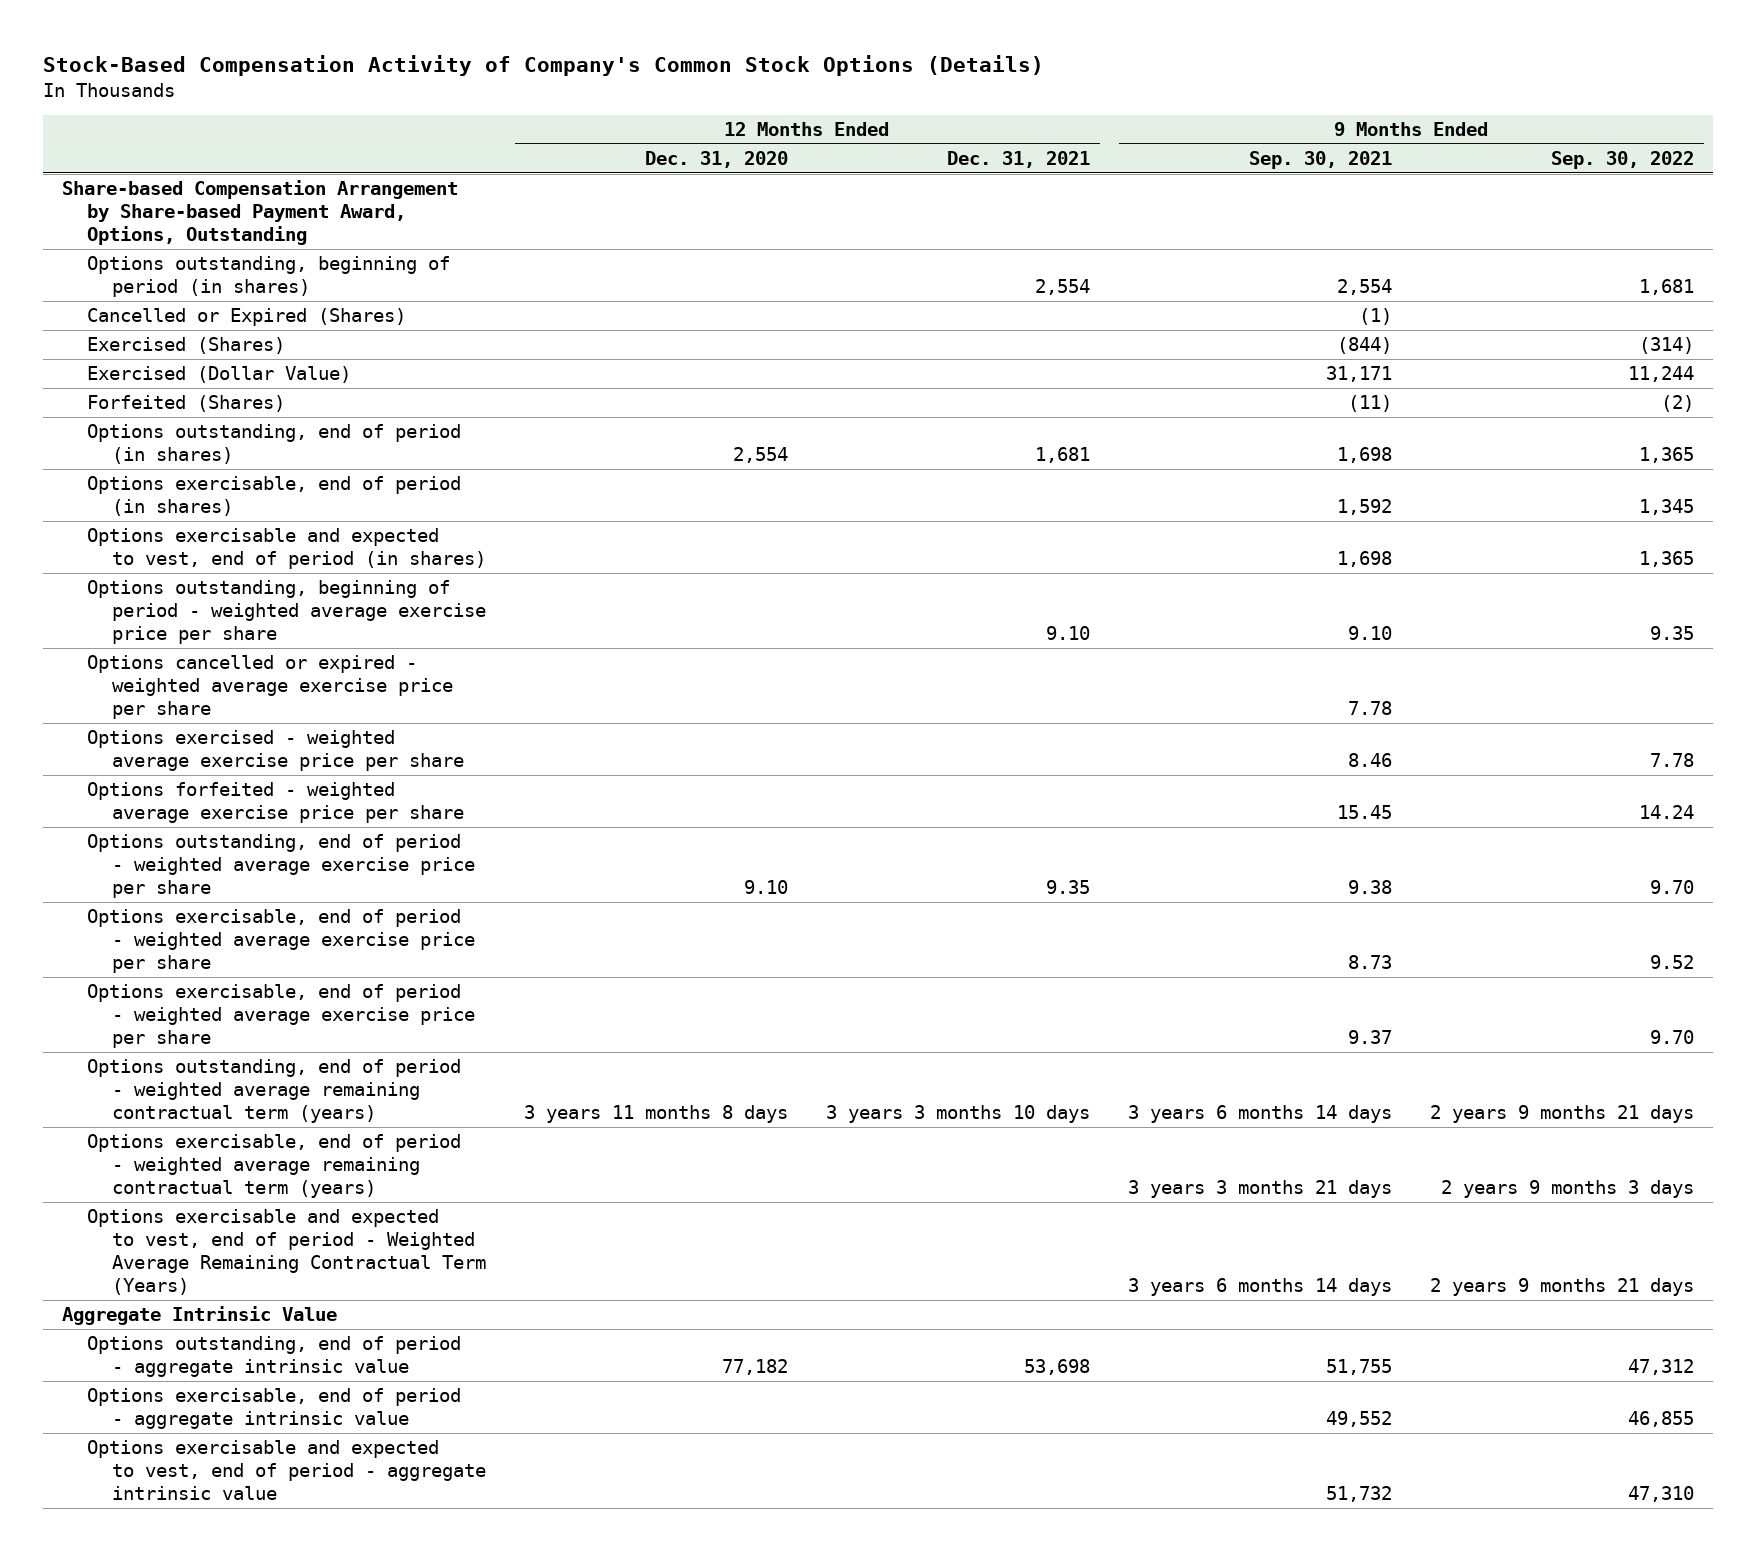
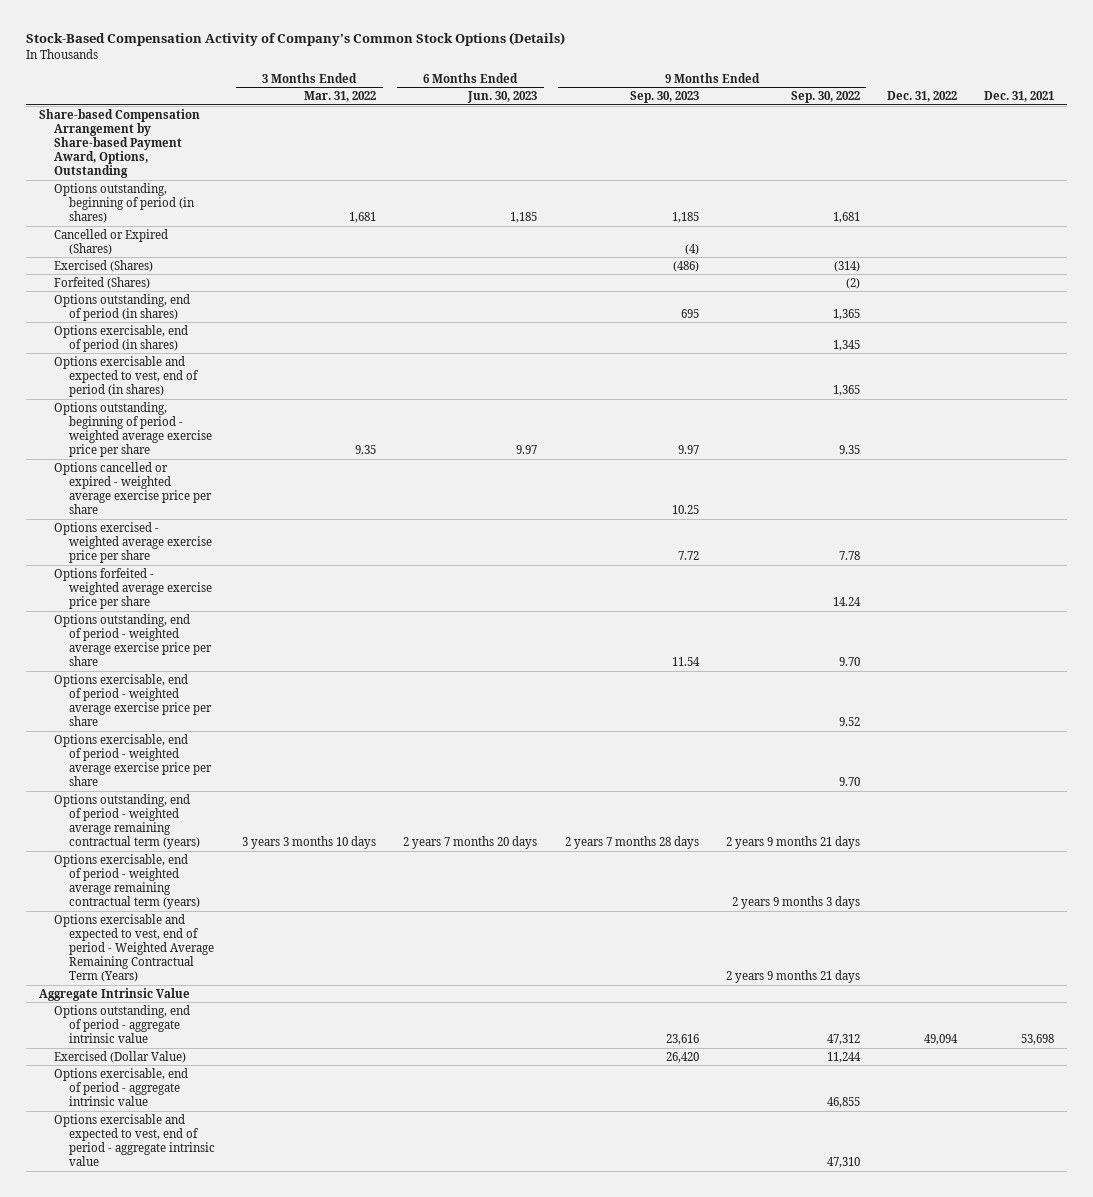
- | 12 Months Ended Dec. 31, 2020 | 12 Months Ended Dec. 31, 2021 | 9 Months Ended Sep. 30, 2021 | 9 Months Ended Sep. 30, 2022
+ | 3 Months Ended Mar. 31, 2022 | 6 Months Ended Jun. 30, 2023 | 9 Months Ended Sep. 30, 2023 | 9 Months Ended Sep. 30, 2022 | Dec. 31, 2022 | Dec. 31, 2021
moved down: Exercised (Dollar Value) | | | 26,420 | 11,244 | |

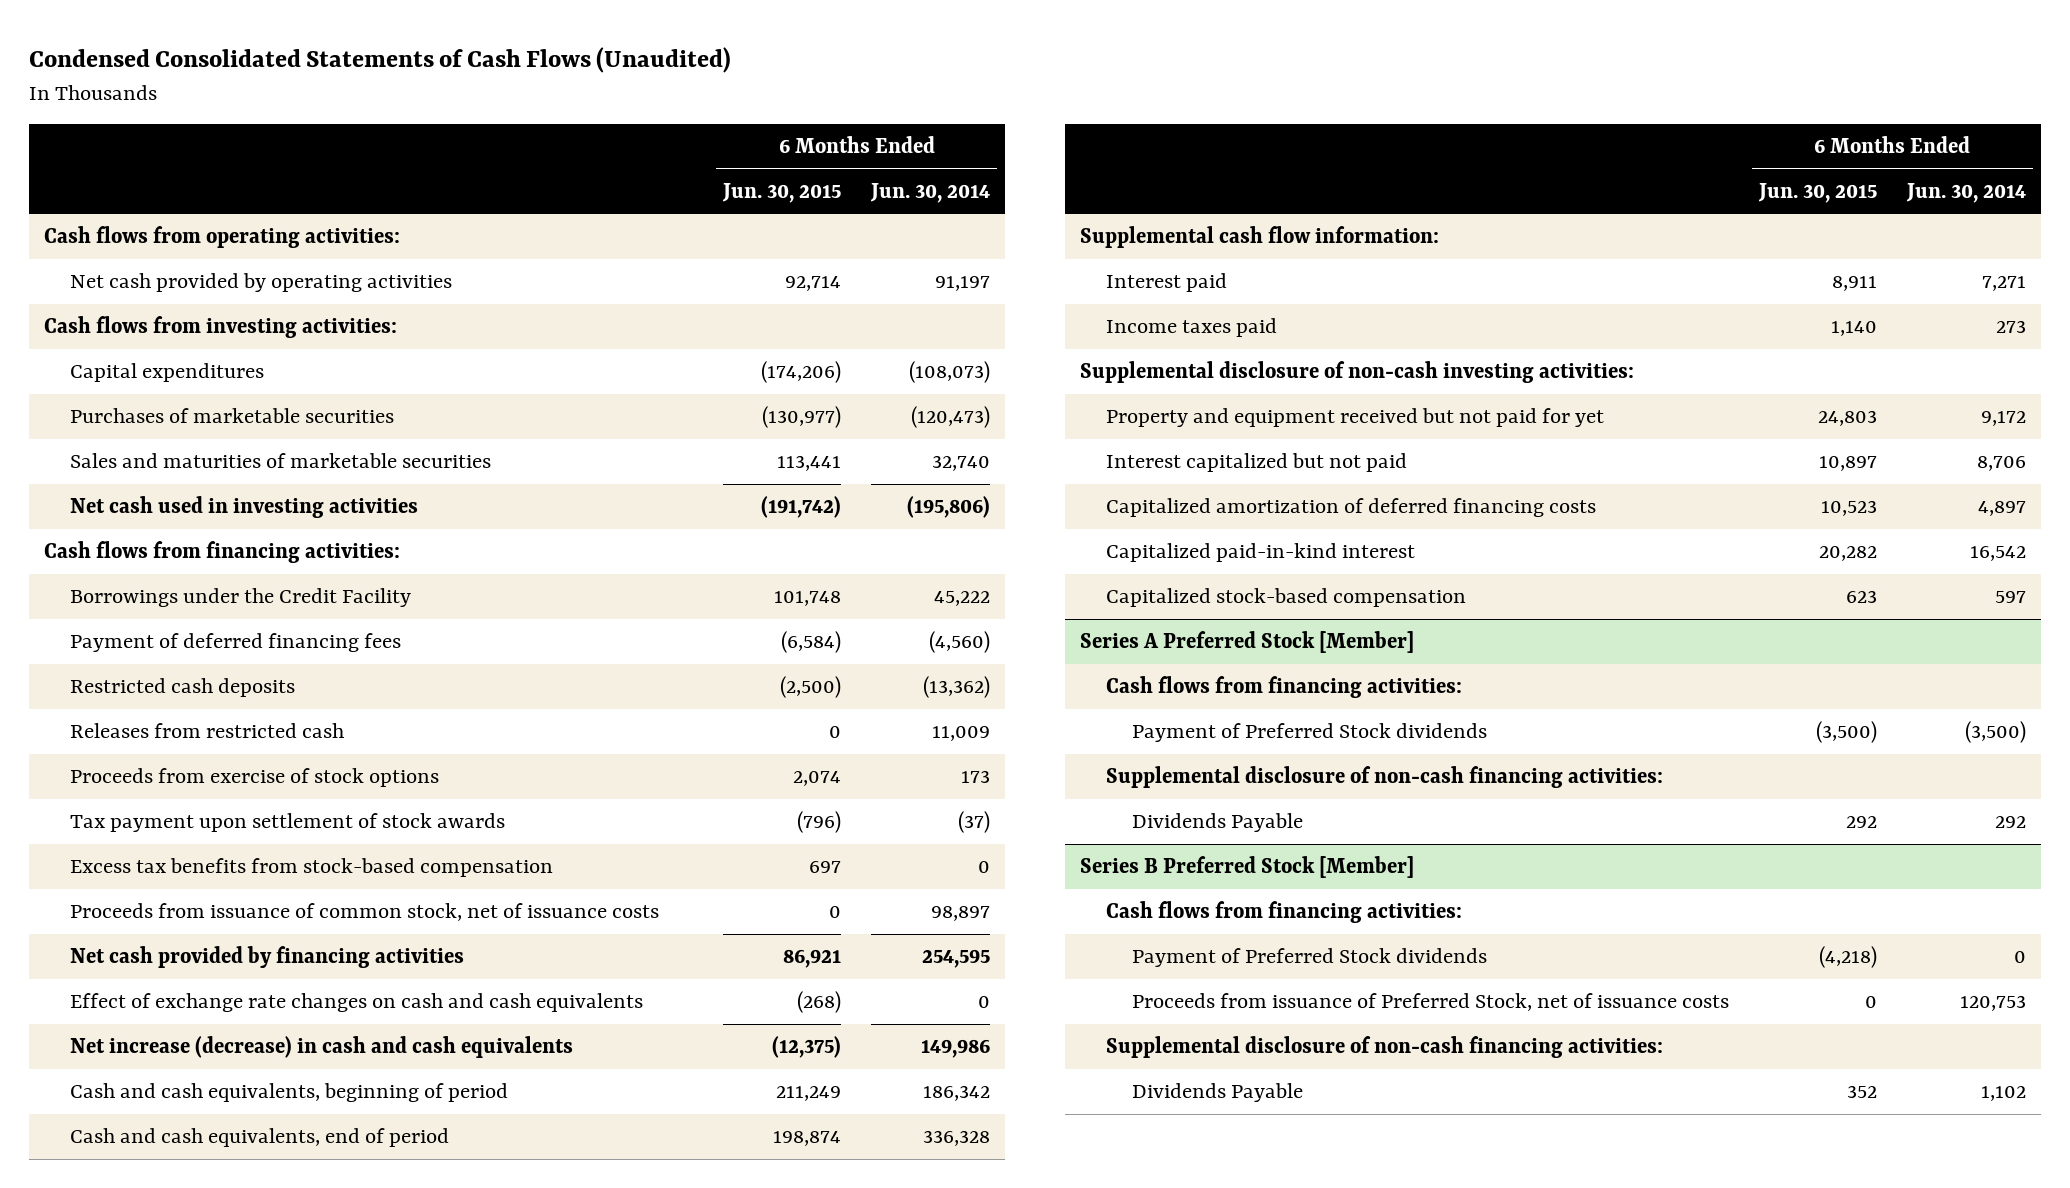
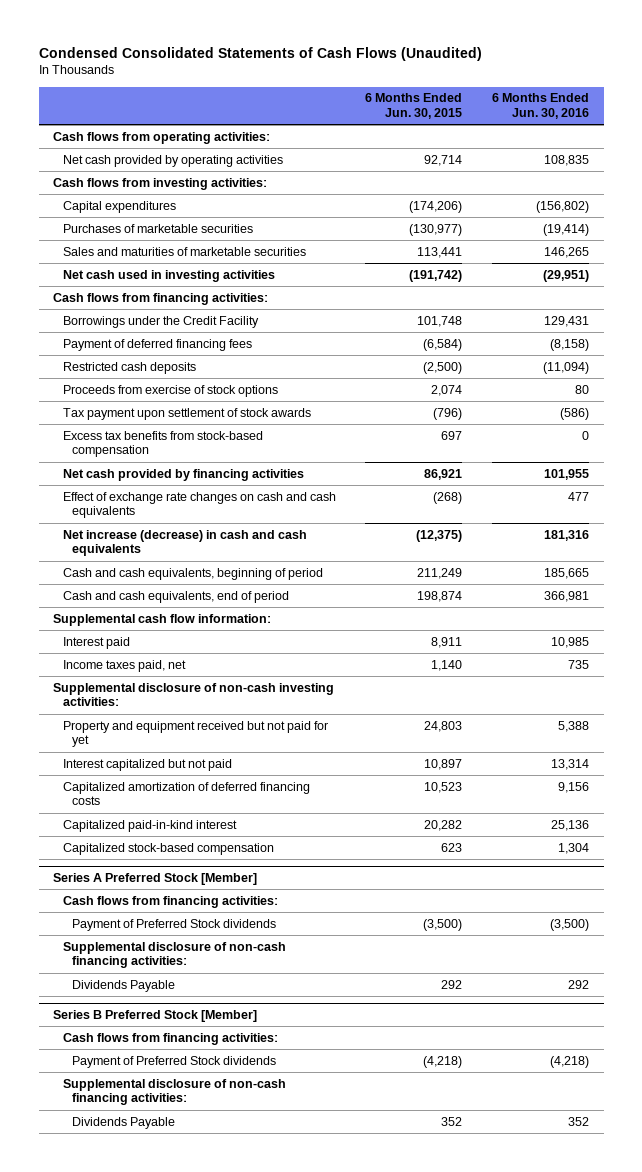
- | 6 Months Ended Jun. 30, 2015 | 6 Months Ended Jun. 30, 2014
+ | 6 Months Ended Jun. 30, 2015 | 6 Months Ended Jun. 30, 2016
- Releases from restricted cash | 0 | 11,009
- Proceeds from issuance of common stock, net of issuance costs | 0 | 98,897
- Income taxes paid | 1,140 | 273
+ Income taxes paid, net | 1,140 | 735
@ Series B Preferred Stock [Member]
- Proceeds from issuance of Preferred Stock, net of issuance costs | 0 | 120,753

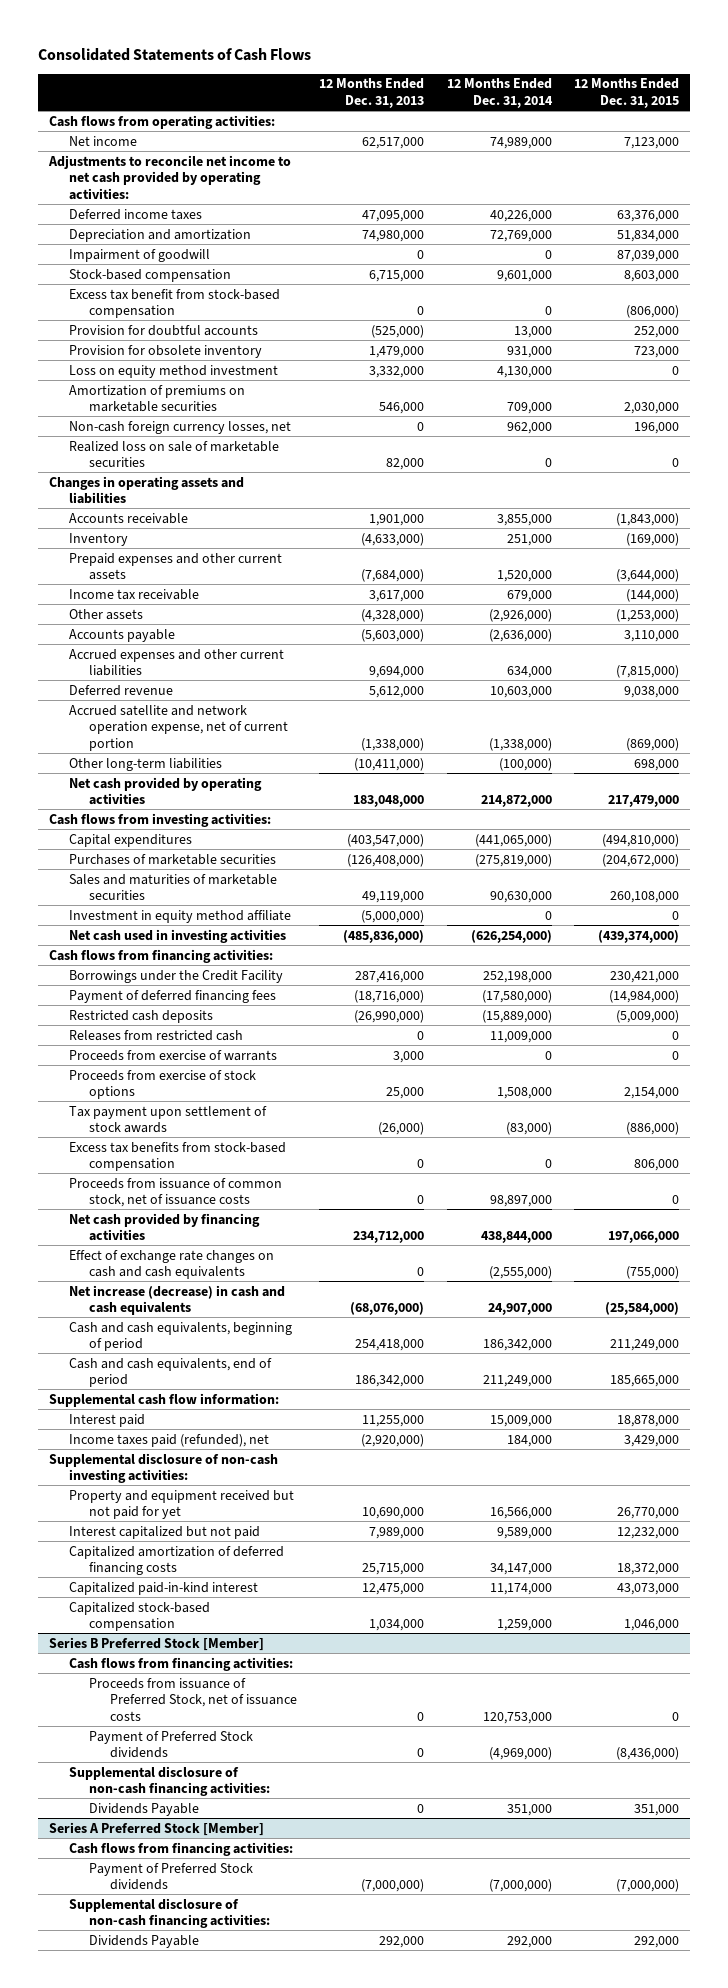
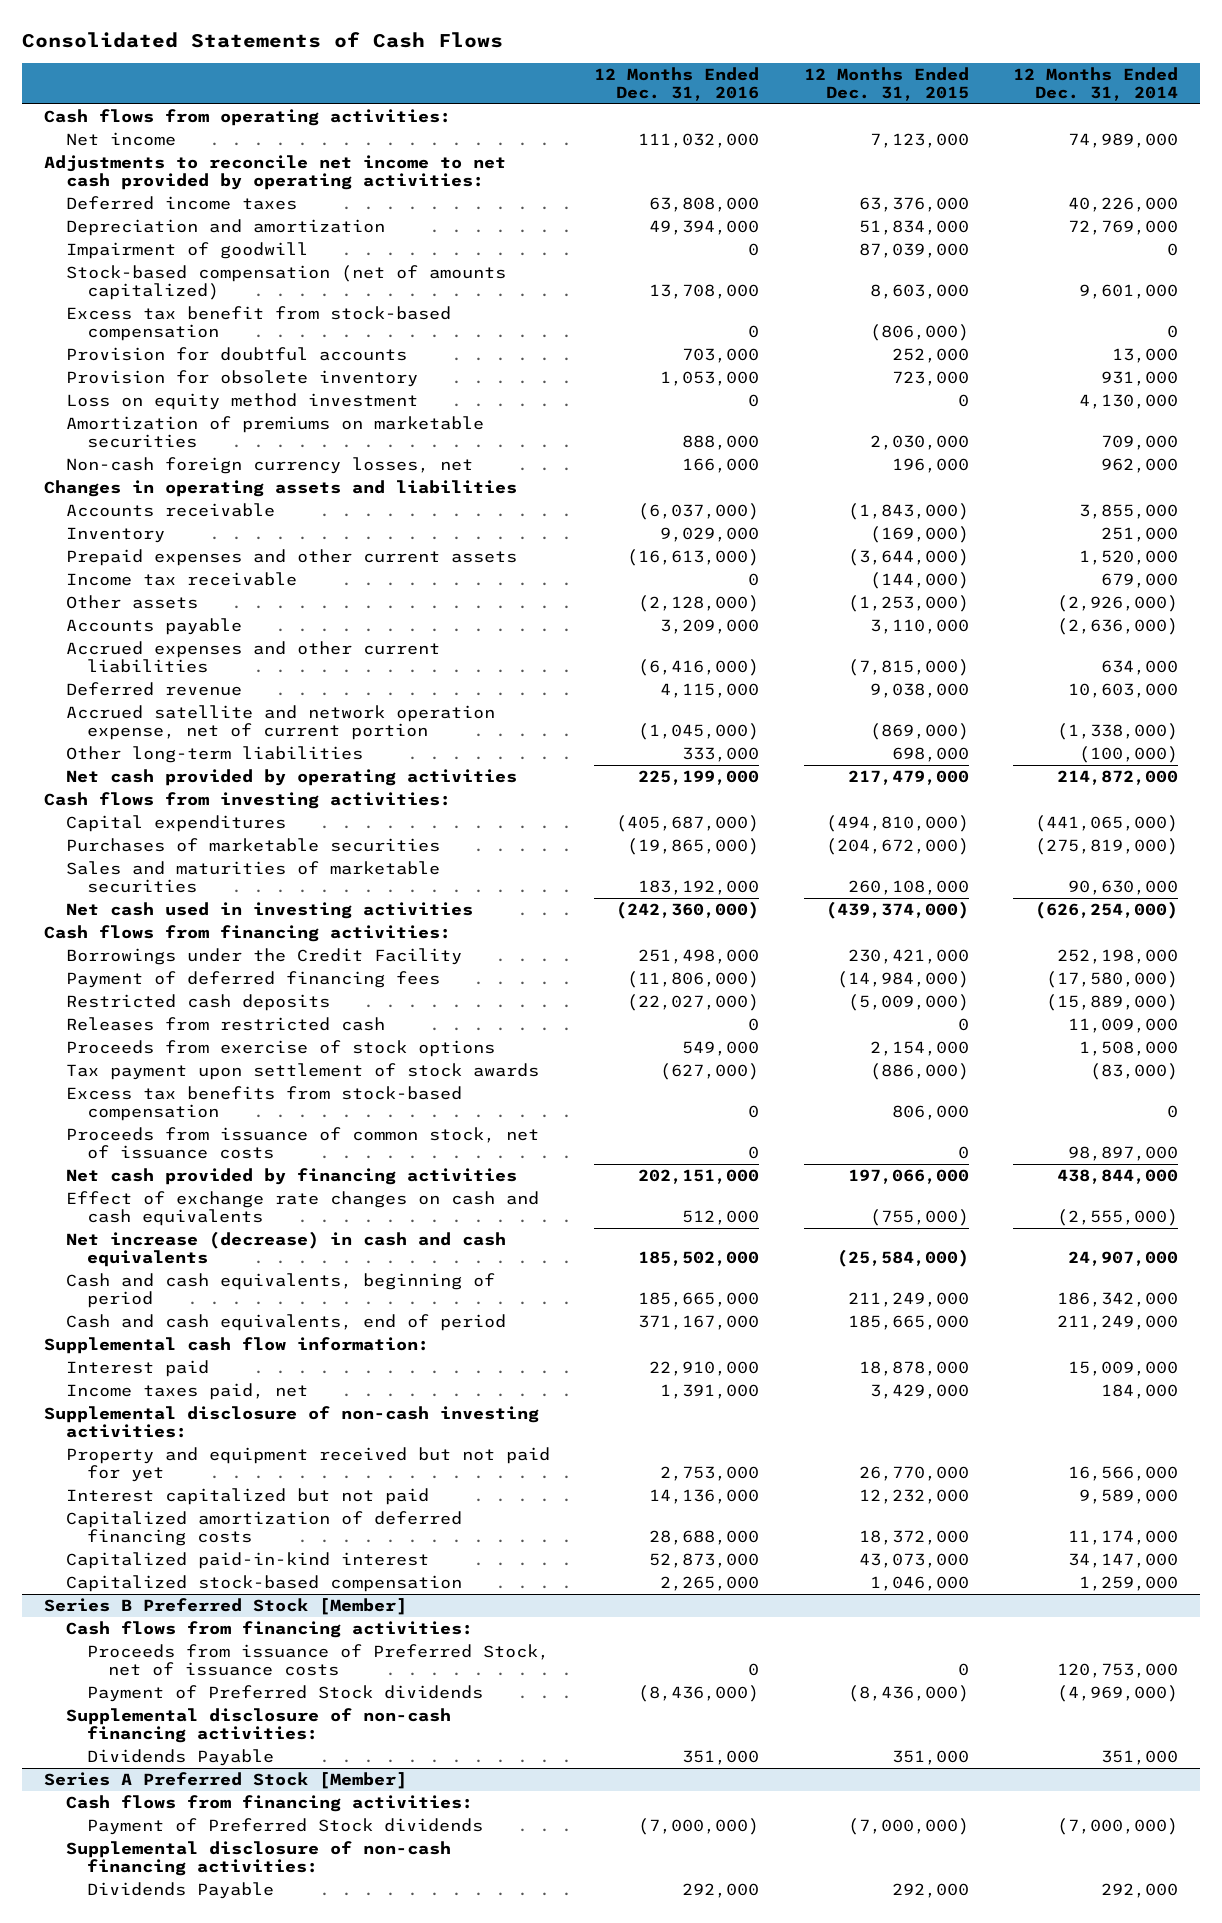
- | 12 Months Ended Dec. 31, 2013 | 12 Months Ended Dec. 31, 2014 | 12 Months Ended Dec. 31, 2015
+ | 12 Months Ended Dec. 31, 2016 | 12 Months Ended Dec. 31, 2015 | 12 Months Ended Dec. 31, 2014
- Stock-based compensation | 6,715,000 | 9,601,000 | 8,603,000
+ Stock-based compensation (net of amounts capitalized) | 13,708,000 | 8,603,000 | 9,601,000
- Realized loss on sale of marketable securities | 82,000 | 0 | 0
- Investment in equity method affiliate | (5,000,000) | 0 | 0
- Proceeds from exercise of warrants | 3,000 | 0 | 0
- Income taxes paid (refunded), net | (2,920,000) | 184,000 | 3,429,000
+ Income taxes paid, net | 1,391,000 | 3,429,000 | 184,000
- Capitalized amortization of deferred financing costs | 25,715,000 | 34,147,000 | 18,372,000
- Capitalized paid-in-kind interest | 12,475,000 | 11,174,000 | 43,073,000
+ Capitalized amortization of deferred financing costs | 28,688,000 | 18,372,000 | 11,174,000
+ Capitalized paid-in-kind interest | 52,873,000 | 43,073,000 | 34,147,000

